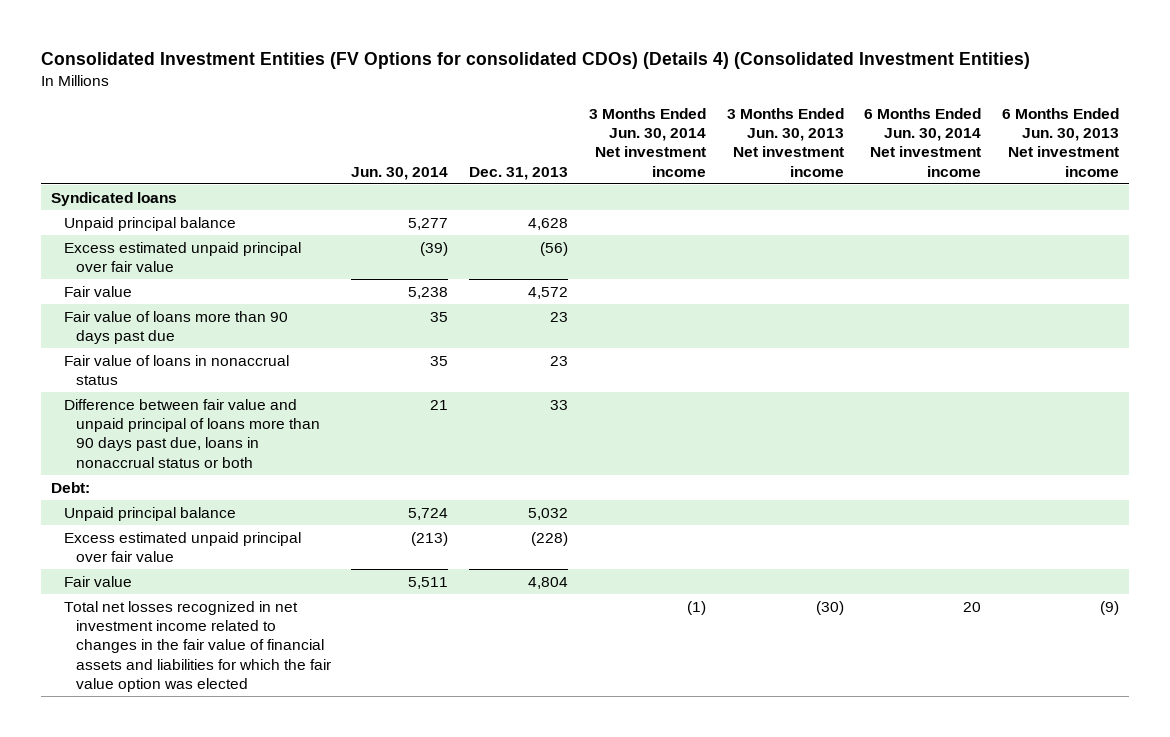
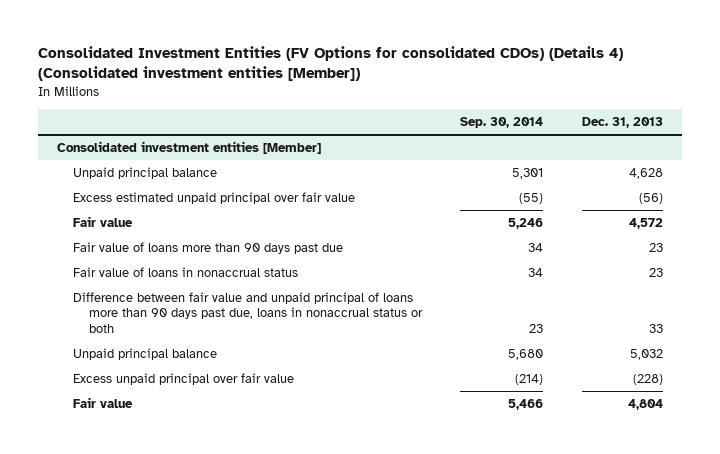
- Consolidated Investment Entities (FV Options for consolidated CDOs) (Details 4) (Consolidated Investment Entities)
+ Consolidated Investment Entities (FV Options for consolidated CDOs) (Details 4) (Consolidated investment entities [Member])
- | Jun. 30, 2014 | Dec. 31, 2013 | 3 Months Ended Jun. 30, 2014 Net investment income | 3 Months Ended Jun. 30, 2013 Net investment income | 6 Months Ended Jun. 30, 2014 Net investment income | 6 Months Ended Jun. 30, 2013 Net investment income
+ | Sep. 30, 2014 | Dec. 31, 2013
- Syndicated loans
+ Consolidated investment entities [Member]
- Debt:
- Excess estimated unpaid principal over fair value | (213) | (228) | | | |
+ Excess unpaid principal over fair value | (214) | (228)
- Total net losses recognized in net investment income related to changes in the fair value of financial assets and liabilities for which the fair value option was elected | | | (1) | (30) | 20 | (9)

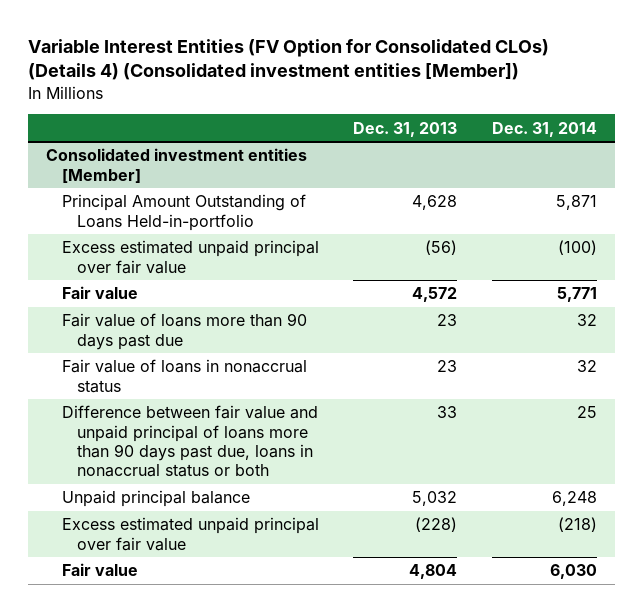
- Consolidated Investment Entities (FV Options for consolidated CDOs) (Details 4) (Consolidated investment entities [Member])
+ Variable Interest Entities (FV Option for Consolidated CLOs) (Details 4) (Consolidated investment entities [Member])
- | Sep. 30, 2014 | Dec. 31, 2013
+ | Dec. 31, 2013 | Dec. 31, 2014
@ Consolidated investment entities [Member]
- Unpaid principal balance | 5,301 | 4,628
+ Principal Amount Outstanding of Loans Held-in-portfolio | 4,628 | 5,871
- Excess unpaid principal over fair value | (214) | (228)
+ Excess estimated unpaid principal over fair value | (228) | (218)

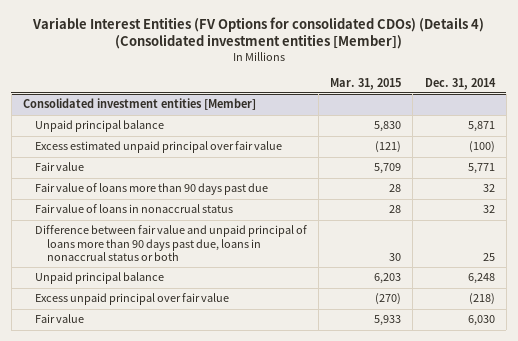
- Variable Interest Entities (FV Option for Consolidated CLOs) (Details 4) (Consolidated investment entities [Member])
+ Variable Interest Entities (FV Options for consolidated CDOs) (Details 4) (Consolidated investment entities [Member])
- | Dec. 31, 2013 | Dec. 31, 2014
+ | Mar. 31, 2015 | Dec. 31, 2014
@ Consolidated investment entities [Member]
- Principal Amount Outstanding of Loans Held-in-portfolio | 4,628 | 5,871
+ Unpaid principal balance | 5,830 | 5,871
- Excess estimated unpaid principal over fair value | (228) | (218)
+ Excess unpaid principal over fair value | (270) | (218)

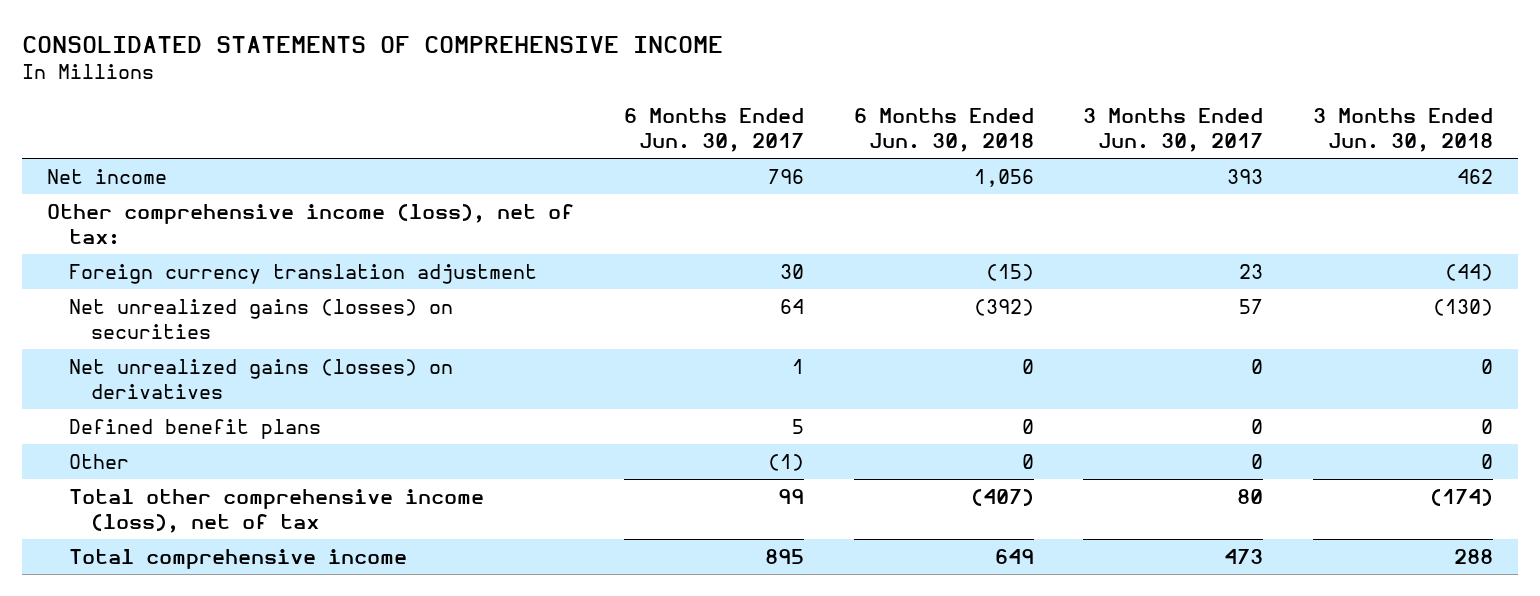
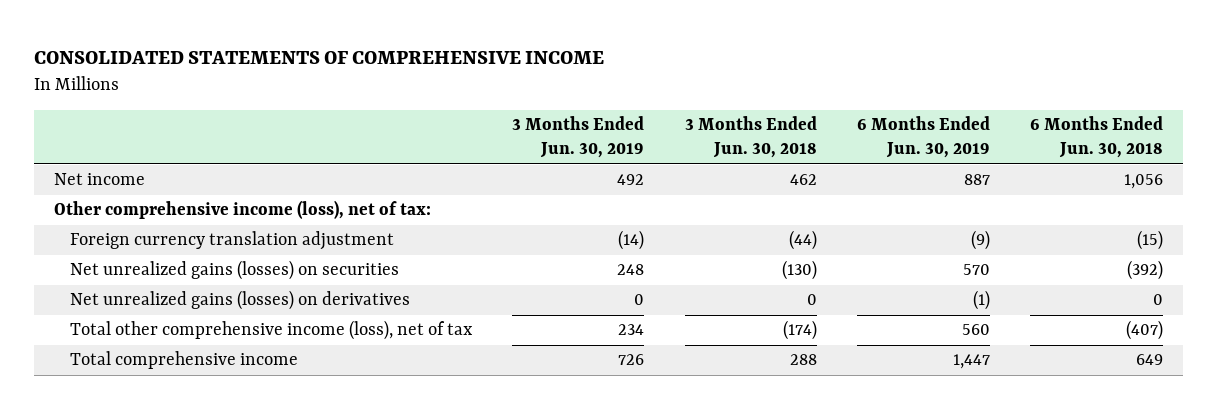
- | 6 Months Ended Jun. 30, 2017 | 6 Months Ended Jun. 30, 2018 | 3 Months Ended Jun. 30, 2017 | 3 Months Ended Jun. 30, 2018
+ | 3 Months Ended Jun. 30, 2019 | 3 Months Ended Jun. 30, 2018 | 6 Months Ended Jun. 30, 2019 | 6 Months Ended Jun. 30, 2018
- Defined benefit plans | 5 | 0 | 0 | 0
- Other | (1) | 0 | 0 | 0

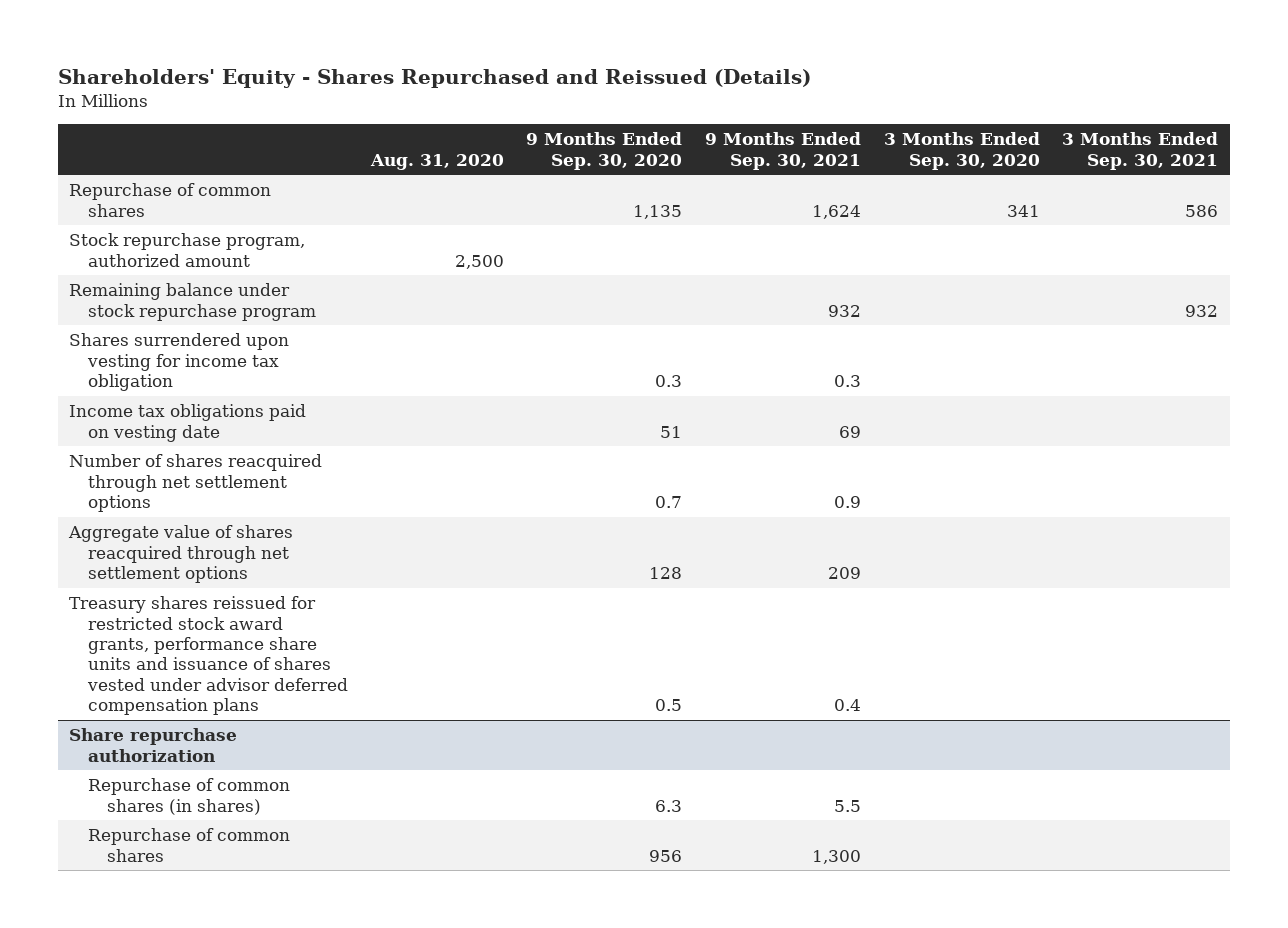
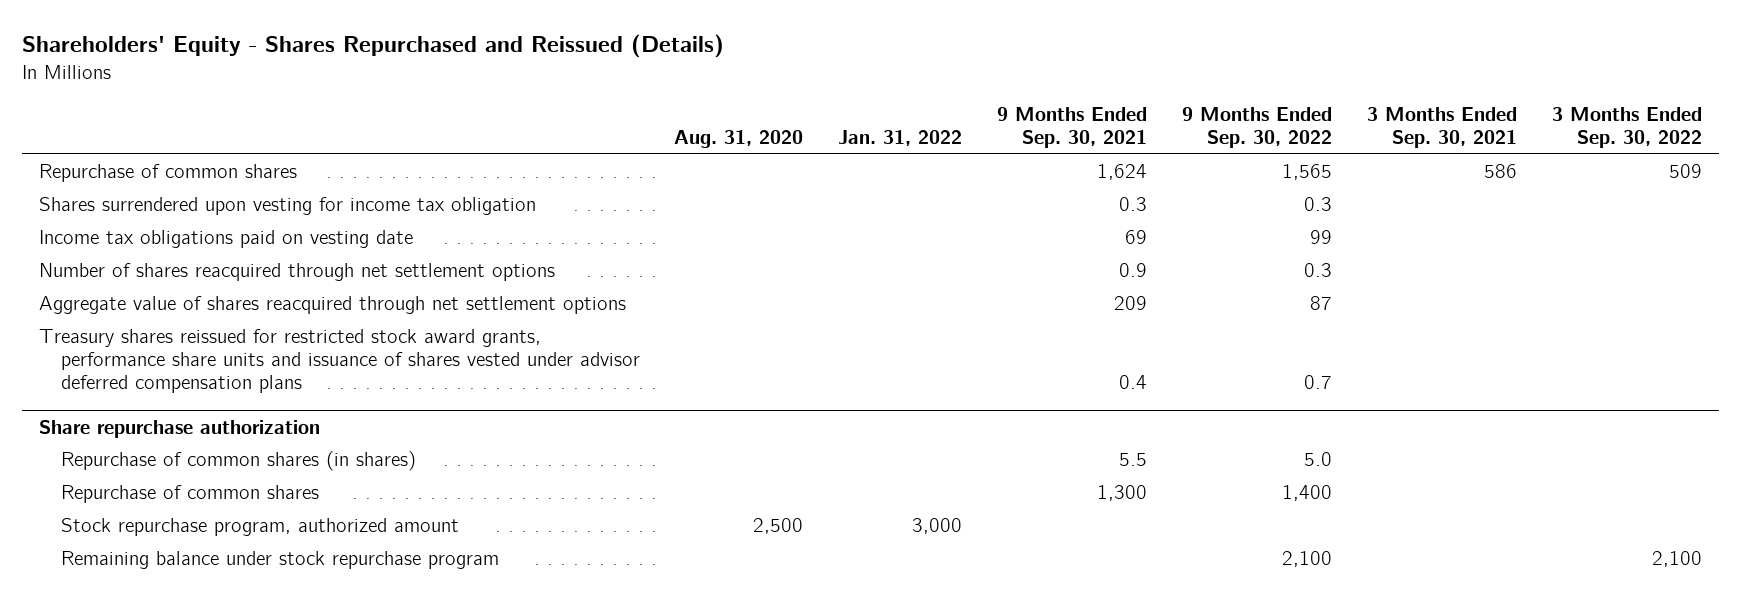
- | Aug. 31, 2020 | 9 Months Ended Sep. 30, 2020 | 9 Months Ended Sep. 30, 2021 | 3 Months Ended Sep. 30, 2020 | 3 Months Ended Sep. 30, 2021
+ | Aug. 31, 2020 | Jan. 31, 2022 | 9 Months Ended Sep. 30, 2021 | 9 Months Ended Sep. 30, 2022 | 3 Months Ended Sep. 30, 2021 | 3 Months Ended Sep. 30, 2022
- Stock repurchase program, authorized amount | 2,500 | | | |
- Remaining balance under stock repurchase program | | | 932 | | 932
@ Share repurchase authorization
+ Stock repurchase program, authorized amount | 2,500 | 3,000 | | | |
+ Remaining balance under stock repurchase program | | | | 2,100 | | 2,100

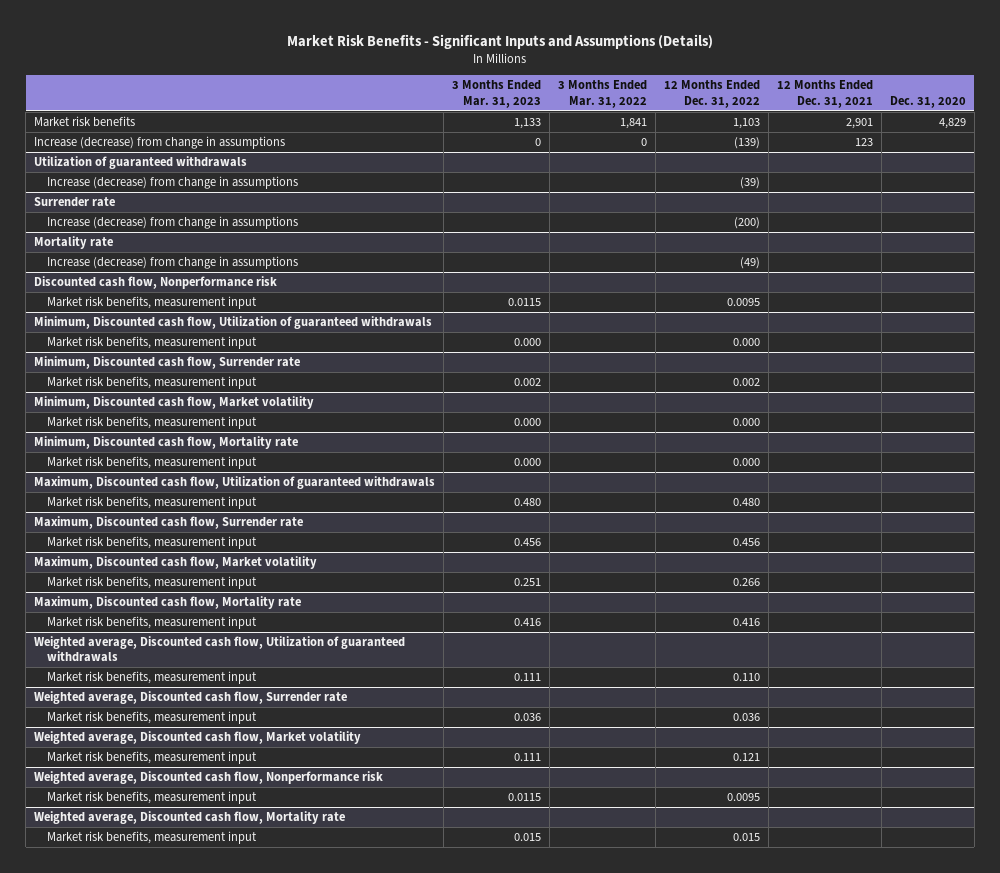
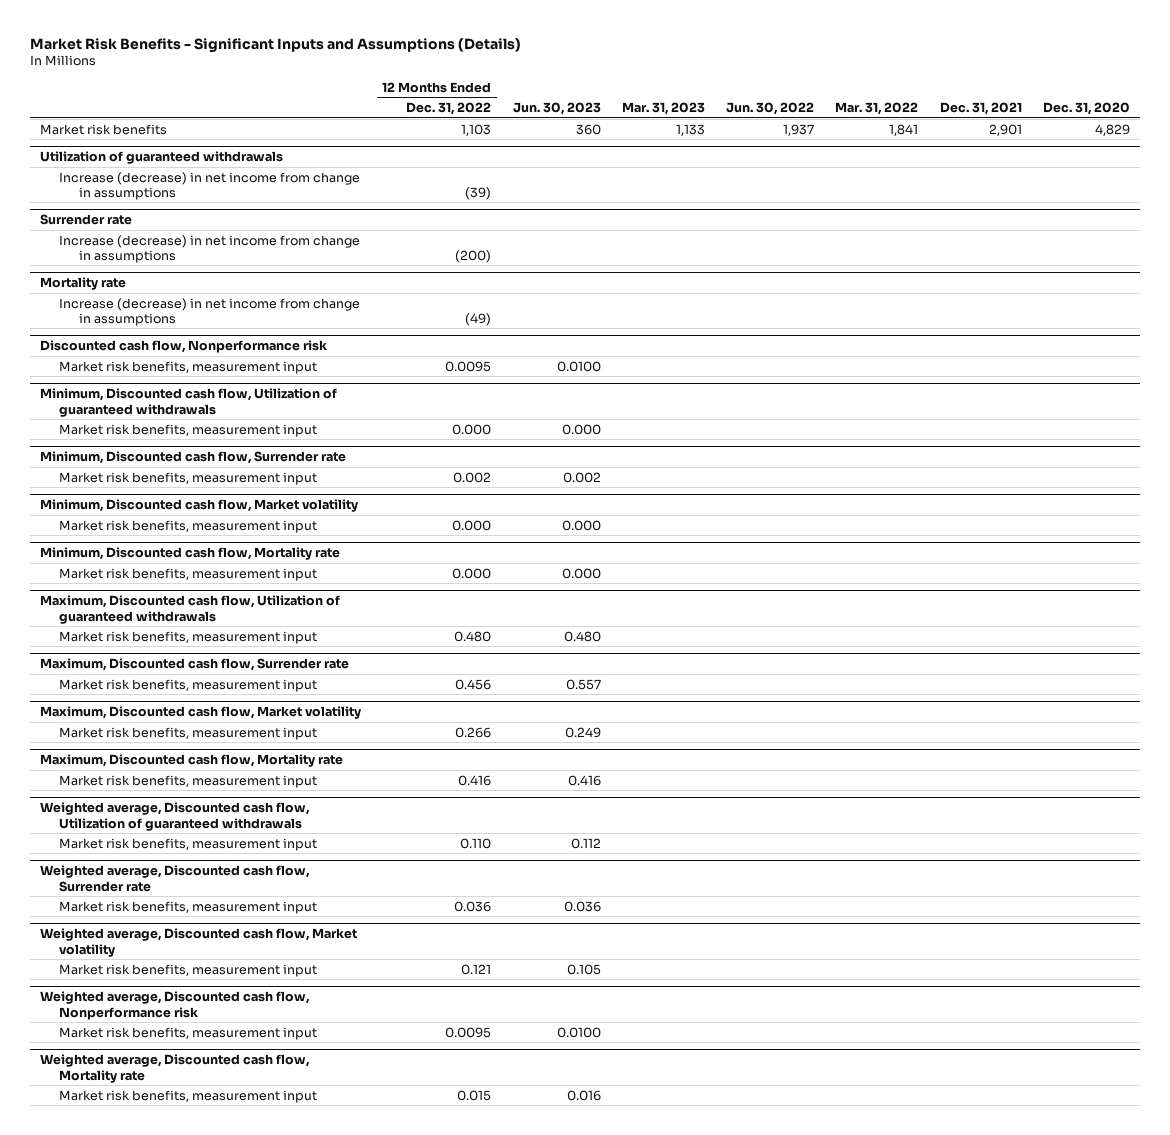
- | 3 Months Ended Mar. 31, 2023 | 3 Months Ended Mar. 31, 2022 | 12 Months Ended Dec. 31, 2022 | 12 Months Ended Dec. 31, 2021 | Dec. 31, 2020
+ | 12 Months Ended Dec. 31, 2022 | Jun. 30, 2023 | Mar. 31, 2023 | Jun. 30, 2022 | Mar. 31, 2022 | Dec. 31, 2021 | Dec. 31, 2020
- Increase (decrease) from change in assumptions | 0 | 0 | (139) | 123 |
@ Utilization of guaranteed withdrawals
- Increase (decrease) from change in assumptions | | | (39) | |
+ Increase (decrease) in net income from change in assumptions | (39) | | | | | |
@ Surrender rate
- Increase (decrease) from change in assumptions | | | (200) | |
+ Increase (decrease) in net income from change in assumptions | (200) | | | | | |
@ Mortality rate
- Increase (decrease) from change in assumptions | | | (49) | |
+ Increase (decrease) in net income from change in assumptions | (49) | | | | | |

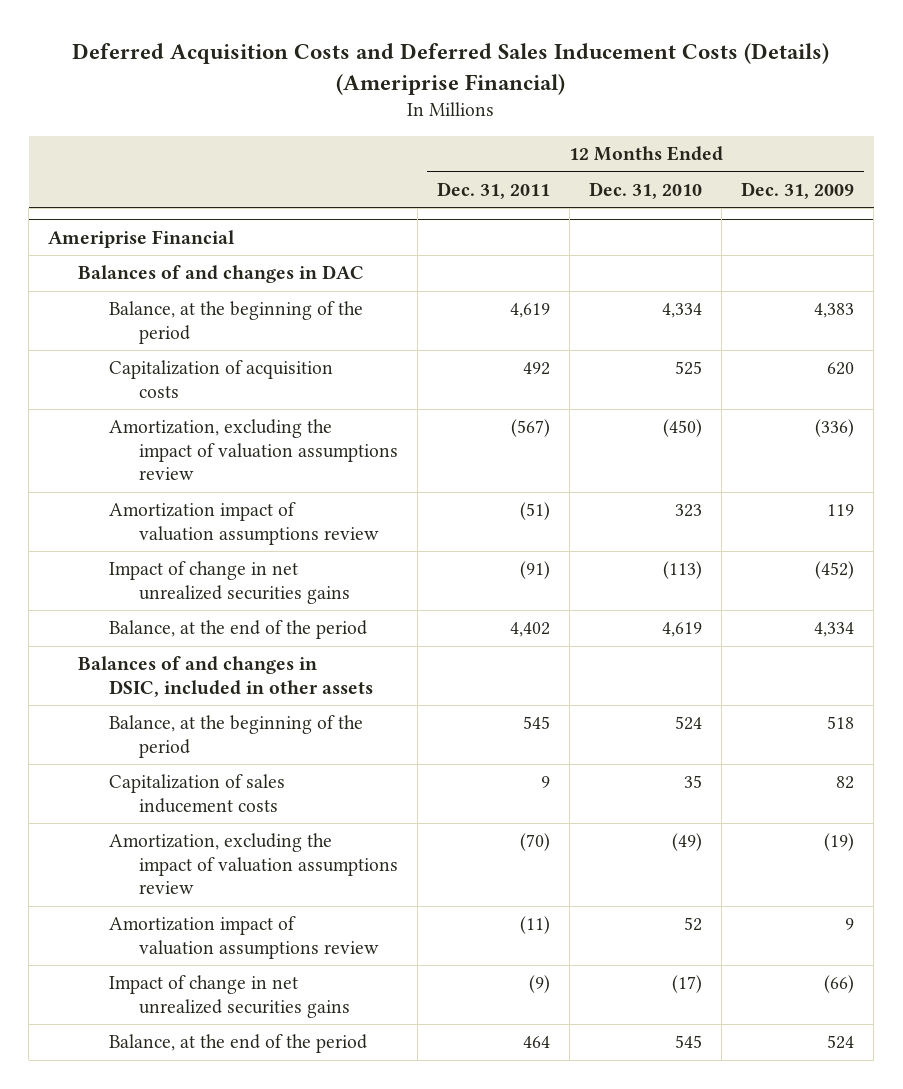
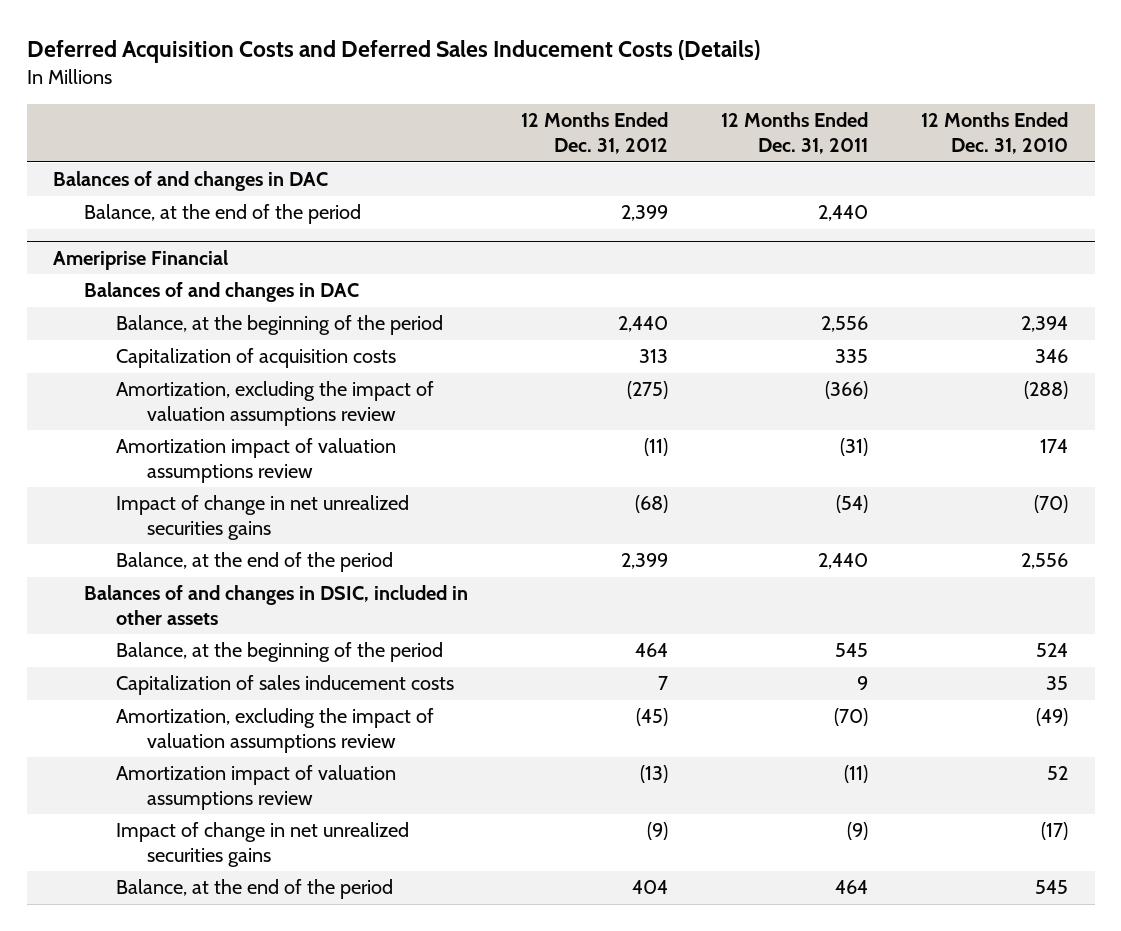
- Deferred Acquisition Costs and Deferred Sales Inducement Costs (Details) (Ameriprise Financial)
+ Deferred Acquisition Costs and Deferred Sales Inducement Costs (Details)
- | 12 Months Ended Dec. 31, 2011 | 12 Months Ended Dec. 31, 2010 | 12 Months Ended Dec. 31, 2009
+ | 12 Months Ended Dec. 31, 2012 | 12 Months Ended Dec. 31, 2011 | 12 Months Ended Dec. 31, 2010
+ Balances of and changes in DAC
+ Balance, at the end of the period | 2,399 | 2,440 |
@ Ameriprise Financial
- Balance, at the beginning of the period | 4,619 | 4,334 | 4,383
- Capitalization of acquisition costs | 492 | 525 | 620
- Amortization, excluding the impact of valuation assumptions review | (567) | (450) | (336)
- Amortization impact of valuation assumptions review | (51) | 323 | 119
- Impact of change in net unrealized securities gains | (91) | (113) | (452)
- Balance, at the end of the period | 4,402 | 4,619 | 4,334
+ Balance, at the beginning of the period | 2,440 | 2,556 | 2,394
+ Capitalization of acquisition costs | 313 | 335 | 346
+ Amortization, excluding the impact of valuation assumptions review | (275) | (366) | (288)
+ Amortization impact of valuation assumptions review | (11) | (31) | 174
+ Impact of change in net unrealized securities gains | (68) | (54) | (70)
+ Balance, at the end of the period | 2,399 | 2,440 | 2,556

